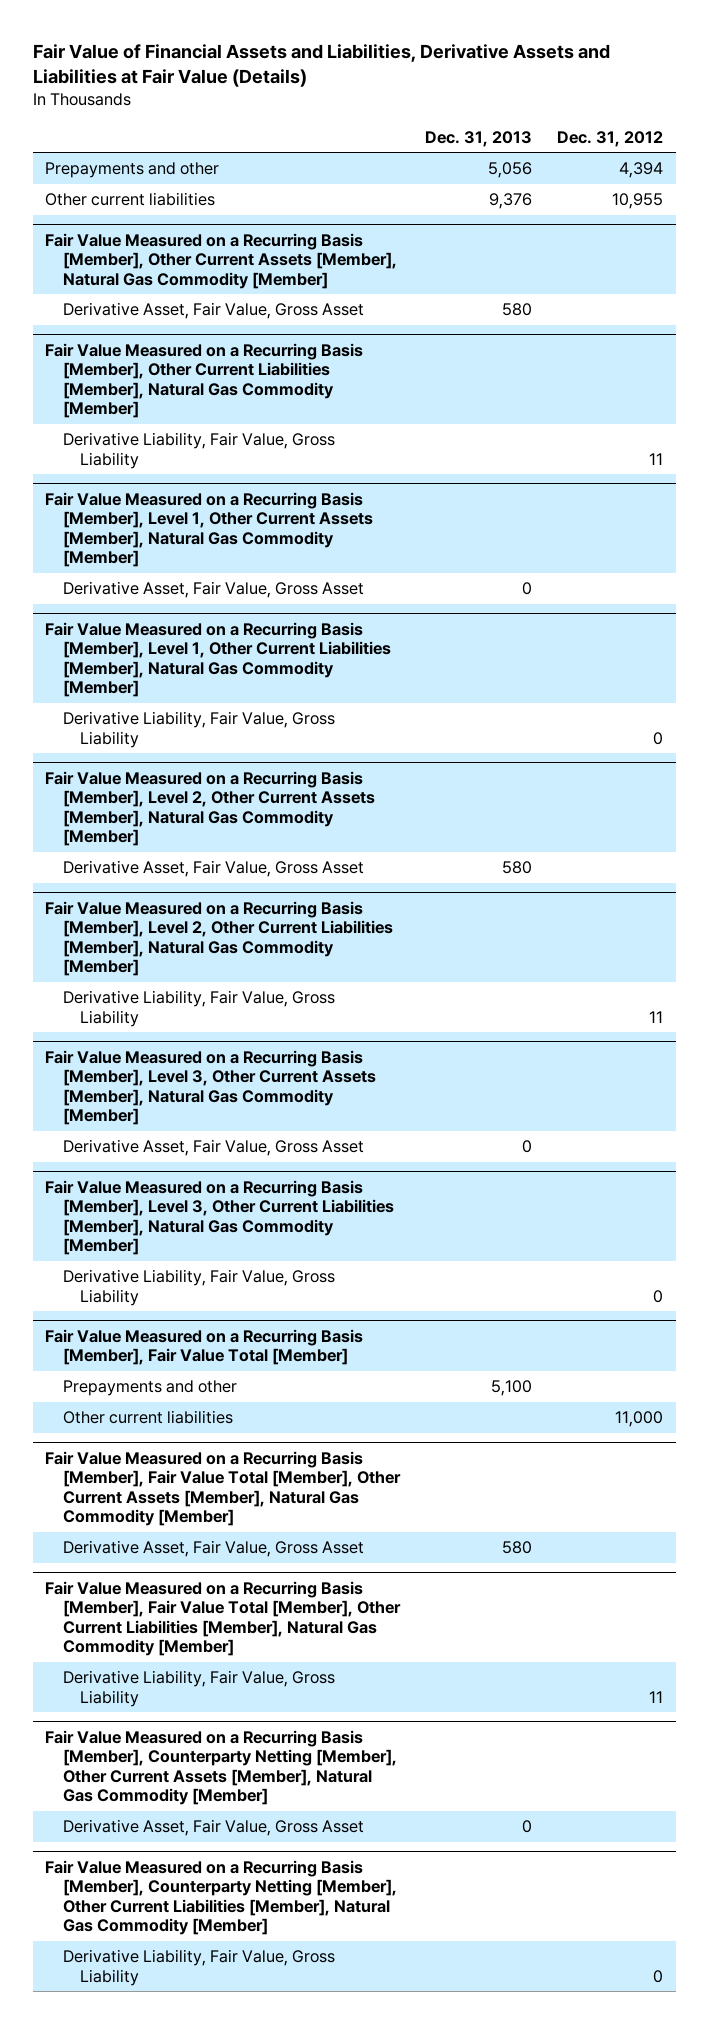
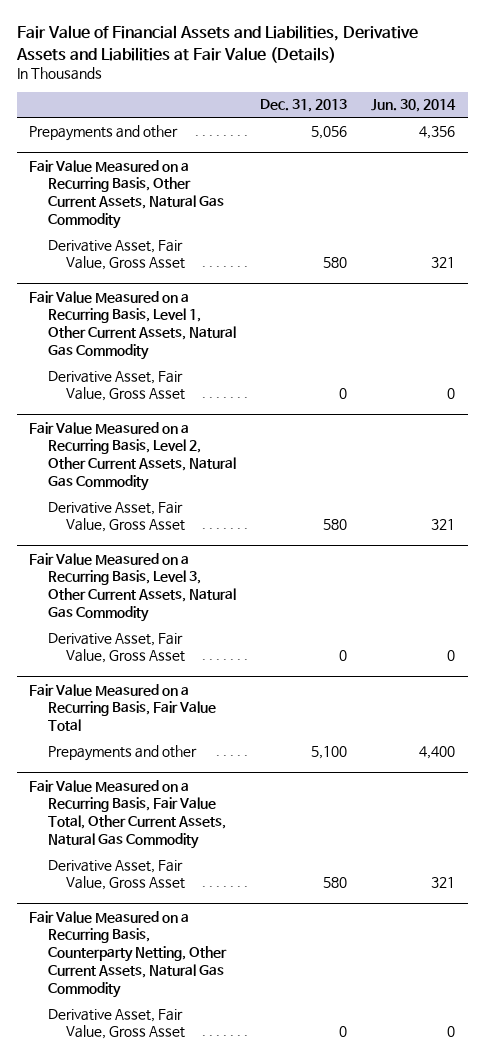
- | Dec. 31, 2013 | Dec. 31, 2012
+ | Dec. 31, 2013 | Jun. 30, 2014
- Other current liabilities | 9,376 | 10,955
- Fair Value Measured on a Recurring Basis [Member], Other Current Assets [Member], Natural Gas Commodity [Member]
+ Fair Value Measured on a Recurring Basis, Other Current Assets, Natural Gas Commodity
- Fair Value Measured on a Recurring Basis [Member], Other Current Liabilities [Member], Natural Gas Commodity [Member]
- Derivative Liability, Fair Value, Gross Liability | | 11
- Fair Value Measured on a Recurring Basis [Member], Level 1, Other Current Assets [Member], Natural Gas Commodity [Member]
+ Fair Value Measured on a Recurring Basis, Level 1, Other Current Assets, Natural Gas Commodity
- Fair Value Measured on a Recurring Basis [Member], Level 1, Other Current Liabilities [Member], Natural Gas Commodity [Member]
- Derivative Liability, Fair Value, Gross Liability | | 0
- Fair Value Measured on a Recurring Basis [Member], Level 2, Other Current Assets [Member], Natural Gas Commodity [Member]
+ Fair Value Measured on a Recurring Basis, Level 2, Other Current Assets, Natural Gas Commodity
- Fair Value Measured on a Recurring Basis [Member], Level 2, Other Current Liabilities [Member], Natural Gas Commodity [Member]
- Derivative Liability, Fair Value, Gross Liability | | 11
- Fair Value Measured on a Recurring Basis [Member], Level 3, Other Current Assets [Member], Natural Gas Commodity [Member]
+ Fair Value Measured on a Recurring Basis, Level 3, Other Current Assets, Natural Gas Commodity
- Fair Value Measured on a Recurring Basis [Member], Level 3, Other Current Liabilities [Member], Natural Gas Commodity [Member]
- Derivative Liability, Fair Value, Gross Liability | | 0
- Fair Value Measured on a Recurring Basis [Member], Fair Value Total [Member]
+ Fair Value Measured on a Recurring Basis, Fair Value Total
- Other current liabilities | | 11,000
- Fair Value Measured on a Recurring Basis [Member], Fair Value Total [Member], Other Current Assets [Member], Natural Gas Commodity [Member]
+ Fair Value Measured on a Recurring Basis, Fair Value Total, Other Current Assets, Natural Gas Commodity
- Fair Value Measured on a Recurring Basis [Member], Fair Value Total [Member], Other Current Liabilities [Member], Natural Gas Commodity [Member]
- Derivative Liability, Fair Value, Gross Liability | | 11
- Fair Value Measured on a Recurring Basis [Member], Counterparty Netting [Member], Other Current Assets [Member], Natural Gas Commodity [Member]
+ Fair Value Measured on a Recurring Basis, Counterparty Netting, Other Current Assets, Natural Gas Commodity
- Fair Value Measured on a Recurring Basis [Member], Counterparty Netting [Member], Other Current Liabilities [Member], Natural Gas Commodity [Member]
- Derivative Liability, Fair Value, Gross Liability | | 0

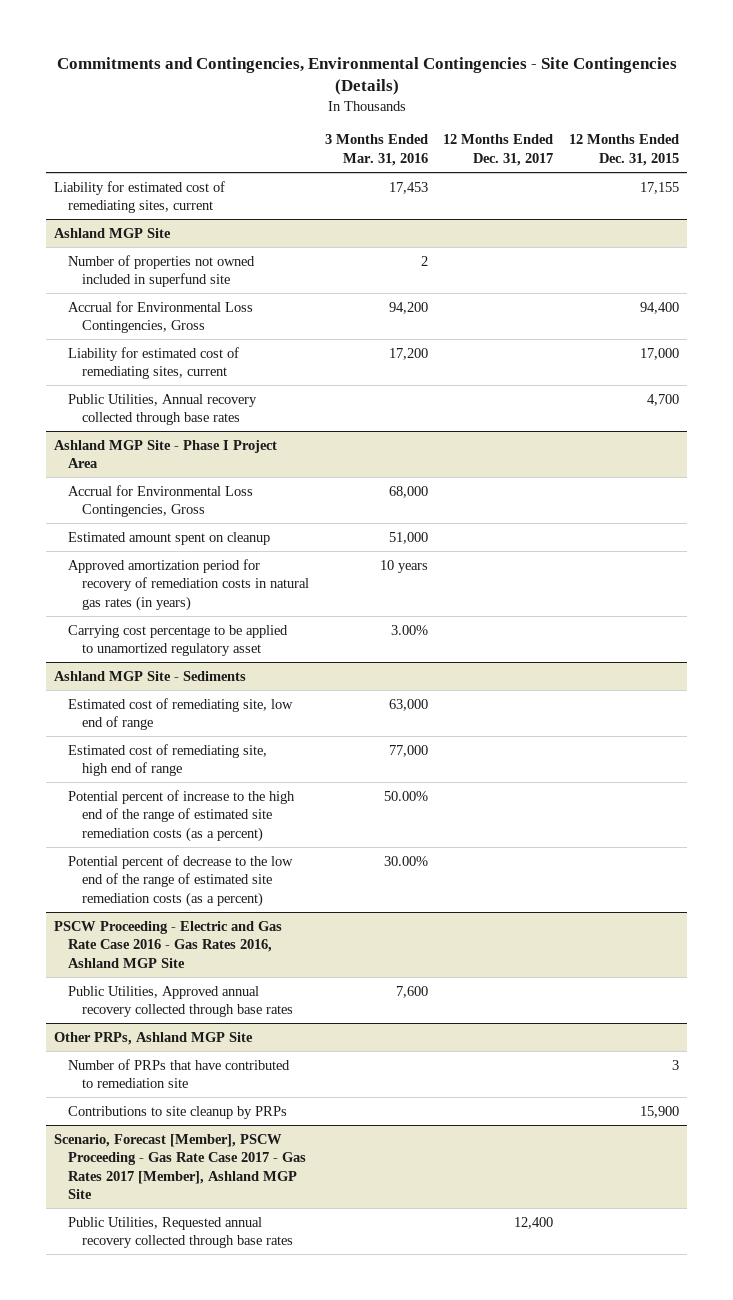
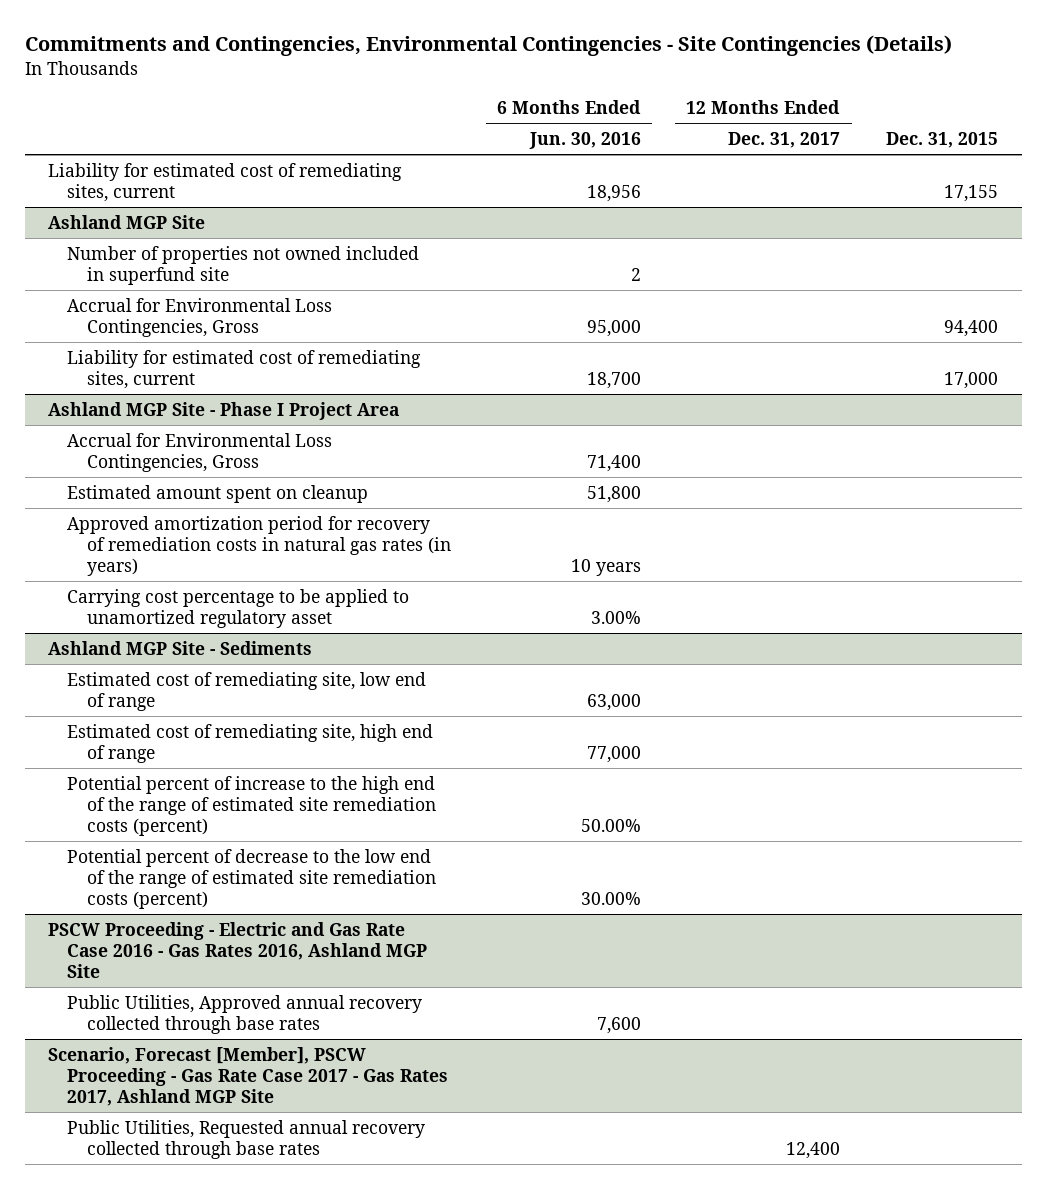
- | 3 Months Ended Mar. 31, 2016 | 12 Months Ended Dec. 31, 2017 | 12 Months Ended Dec. 31, 2015
+ | 6 Months Ended Jun. 30, 2016 | 12 Months Ended Dec. 31, 2017 | Dec. 31, 2015
@ Ashland MGP Site
- Public Utilities, Annual recovery collected through base rates | | | 4,700
@ Ashland MGP Site - Sediments
- Potential percent of increase to the high end of the range of estimated site remediation costs (as a percent) | 50.00% | |
- Potential percent of decrease to the low end of the range of estimated site remediation costs (as a percent) | 30.00% | |
+ Potential percent of increase to the high end of the range of estimated site remediation costs (percent) | 50.00% | |
+ Potential percent of decrease to the low end of the range of estimated site remediation costs (percent) | 30.00% | |
- Other PRPs, Ashland MGP Site
- Number of PRPs that have contributed to remediation site | | | 3
- Contributions to site cleanup by PRPs | | | 15,900
- Scenario, Forecast [Member], PSCW Proceeding - Gas Rate Case 2017 - Gas Rates 2017 [Member], Ashland MGP Site
+ Scenario, Forecast [Member], PSCW Proceeding - Gas Rate Case 2017 - Gas Rates 2017, Ashland MGP Site

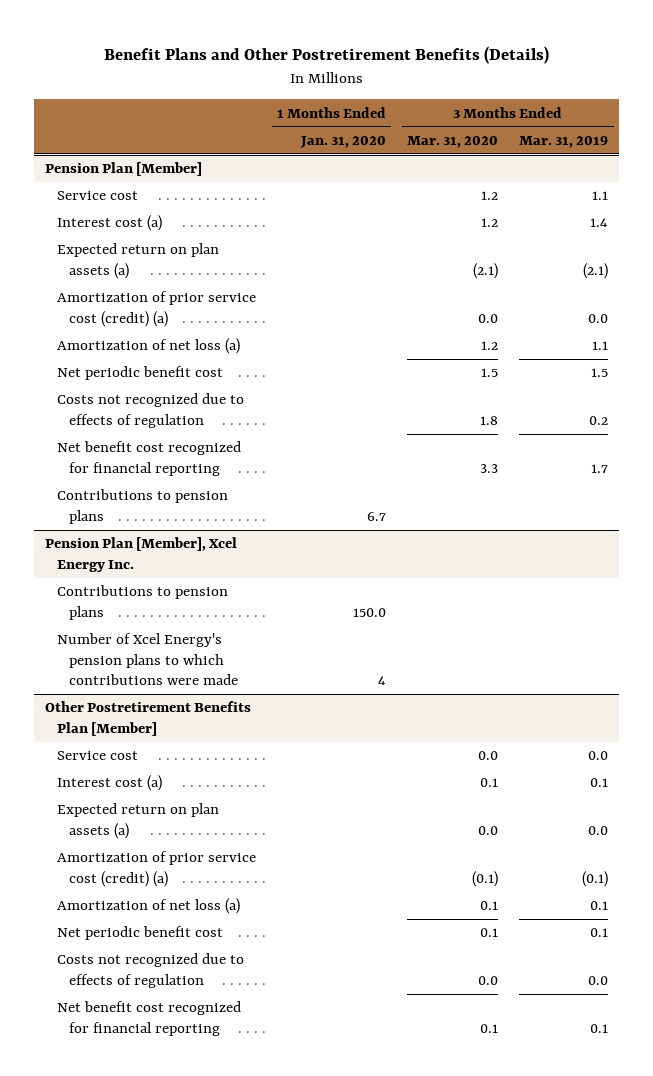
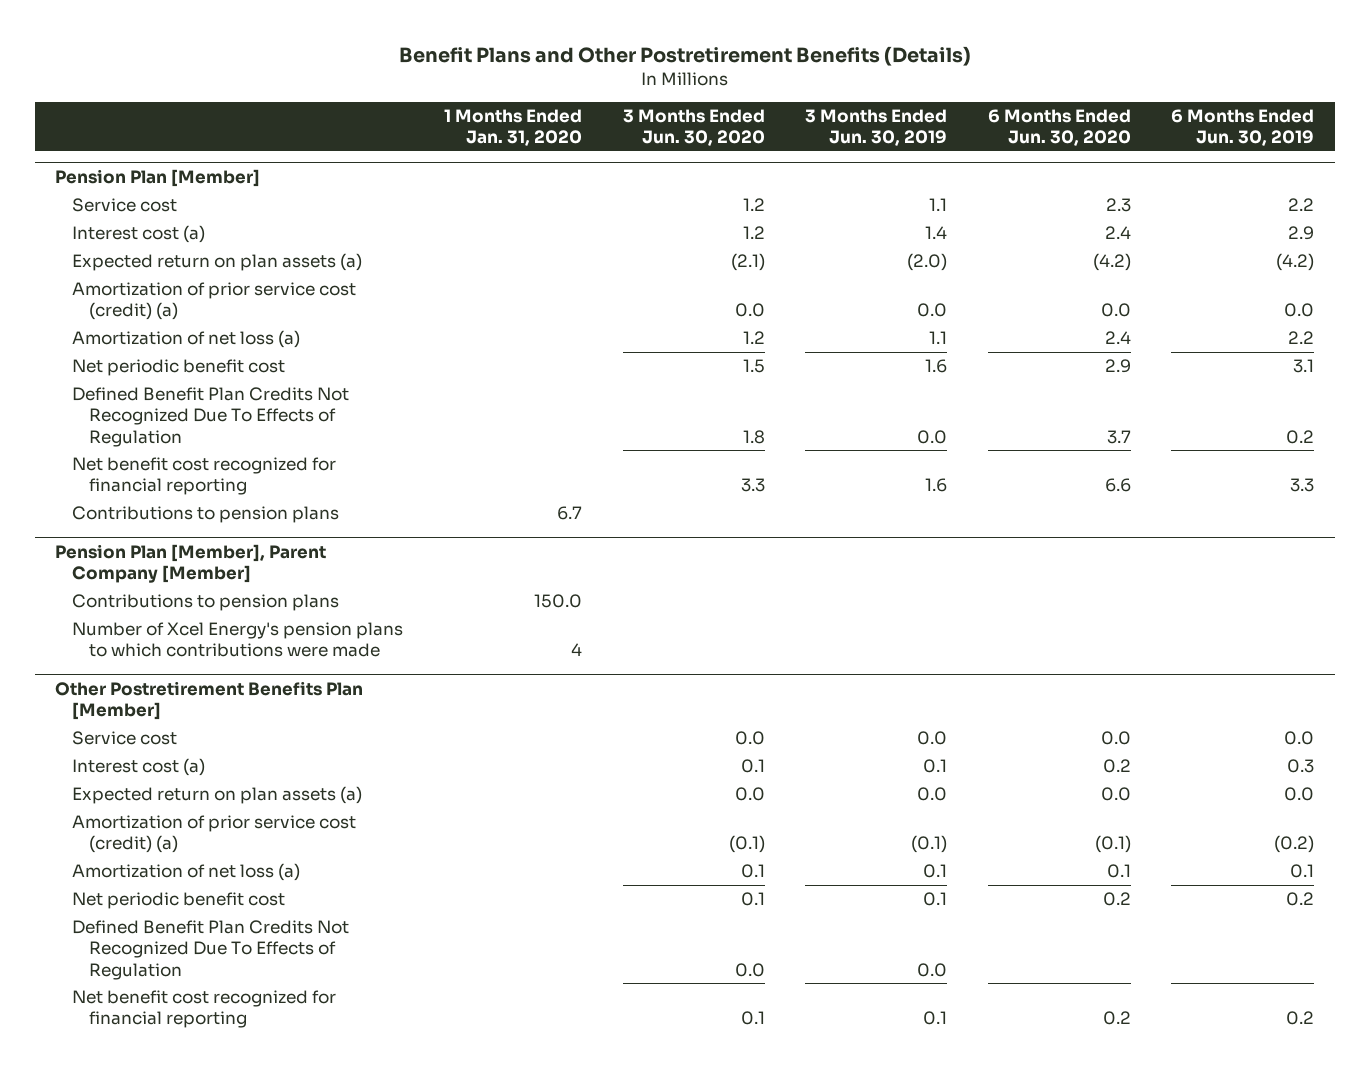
- | 1 Months Ended Jan. 31, 2020 | 3 Months Ended Mar. 31, 2020 | 3 Months Ended Mar. 31, 2019
+ | 1 Months Ended Jan. 31, 2020 | 3 Months Ended Jun. 30, 2020 | 3 Months Ended Jun. 30, 2019 | 6 Months Ended Jun. 30, 2020 | 6 Months Ended Jun. 30, 2019
@ Pension Plan [Member]
- Costs not recognized due to effects of regulation | | 1.8 | 0.2
+ Defined Benefit Plan Credits Not Recognized Due To Effects of Regulation | | 1.8 | 0.0 | 3.7 | 0.2
- Pension Plan [Member], Xcel Energy Inc.
+ Pension Plan [Member], Parent Company [Member]
@ Other Postretirement Benefits Plan [Member]
- Costs not recognized due to effects of regulation | | 0.0 | 0.0
+ Defined Benefit Plan Credits Not Recognized Due To Effects of Regulation | | 0.0 | 0.0 | |

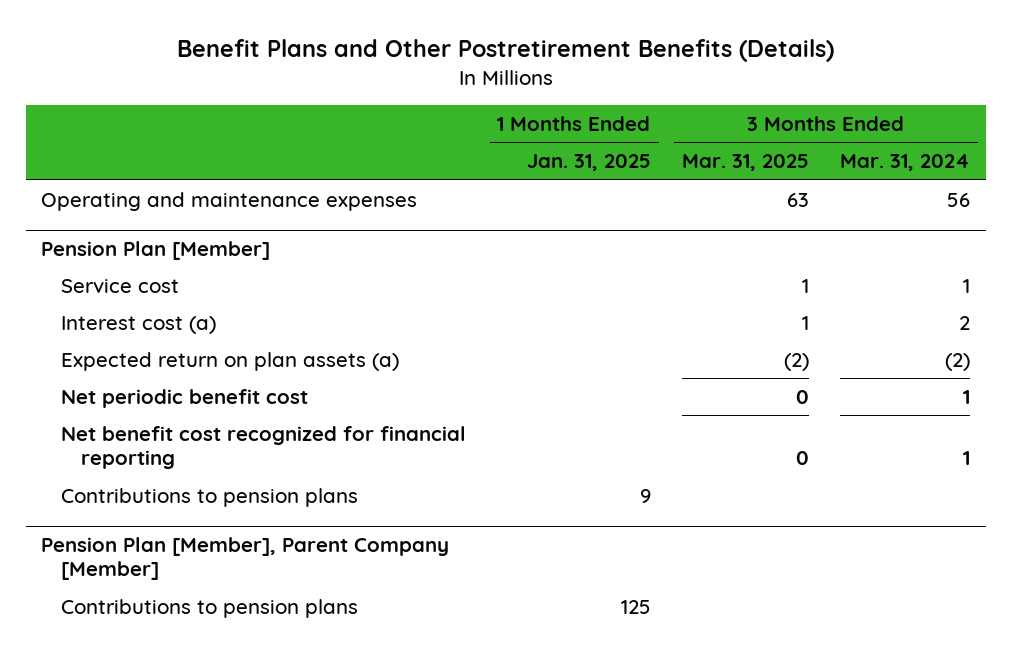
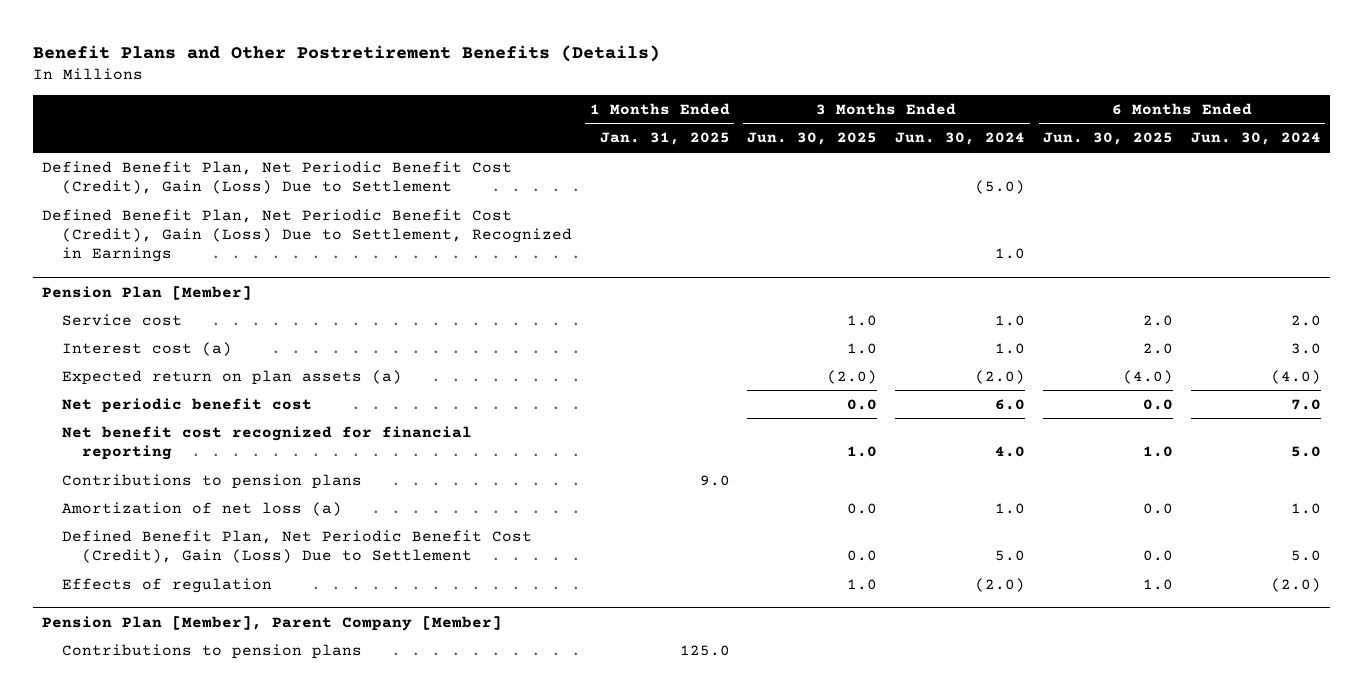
- | 1 Months Ended Jan. 31, 2025 | 3 Months Ended Mar. 31, 2025 | 3 Months Ended Mar. 31, 2024
+ | 1 Months Ended Jan. 31, 2025 | 3 Months Ended Jun. 30, 2025 | 3 Months Ended Jun. 30, 2024 | 6 Months Ended Jun. 30, 2025 | 6 Months Ended Jun. 30, 2024
- Operating and maintenance expenses | | 63 | 56
+ Defined Benefit Plan, Net Periodic Benefit Cost (Credit), Gain (Loss) Due to Settlement | | | (5.0) | |
+ Defined Benefit Plan, Net Periodic Benefit Cost (Credit), Gain (Loss) Due to Settlement, Recognized in Earnings | | | 1.0 | |
@ Pension Plan [Member]
- Contributions to pension plans | 9 | |
+ Contributions to pension plans | 9.0 | | | |
+ Amortization of net loss (a) | | 0.0 | 1.0 | 0.0 | 1.0
+ Defined Benefit Plan, Net Periodic Benefit Cost (Credit), Gain (Loss) Due to Settlement | | 0.0 | 5.0 | 0.0 | 5.0
+ Effects of regulation | | 1.0 | (2.0) | 1.0 | (2.0)
@ Pension Plan [Member], Parent Company [Member]
- Contributions to pension plans | 125 | |
+ Contributions to pension plans | 125.0 | | | |

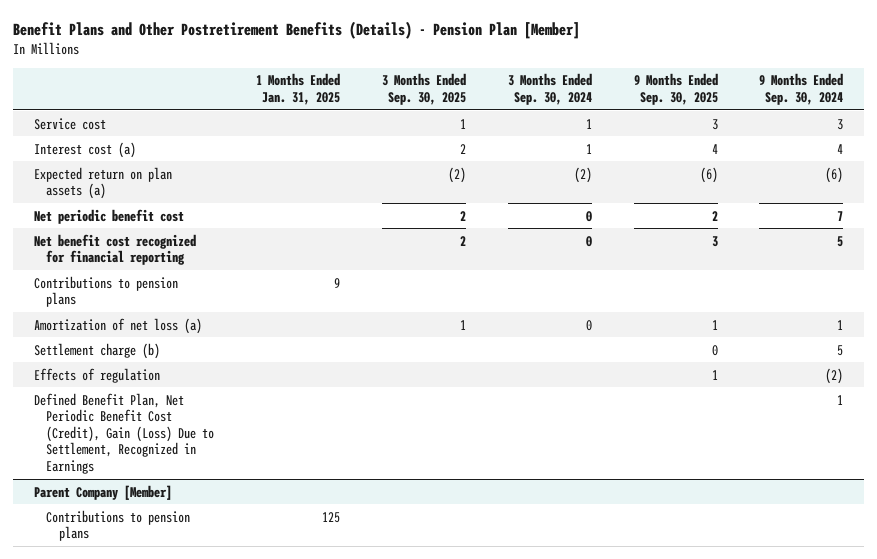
- Benefit Plans and Other Postretirement Benefits (Details)
+ Benefit Plans and Other Postretirement Benefits (Details) - Pension Plan [Member]
- | 1 Months Ended Jan. 31, 2025 | 3 Months Ended Jun. 30, 2025 | 3 Months Ended Jun. 30, 2024 | 6 Months Ended Jun. 30, 2025 | 6 Months Ended Jun. 30, 2024
+ | 1 Months Ended Jan. 31, 2025 | 3 Months Ended Sep. 30, 2025 | 3 Months Ended Sep. 30, 2024 | 9 Months Ended Sep. 30, 2025 | 9 Months Ended Sep. 30, 2024
- Defined Benefit Plan, Net Periodic Benefit Cost (Credit), Gain (Loss) Due to Settlement | | | (5.0) | |
+ Service cost | | 1 | 1 | 3 | 3
+ Interest cost (a) | | 2 | 1 | 4 | 4
+ Expected return on plan assets (a) | | (2) | (2) | (6) | (6)
+ Net periodic benefit cost | | 2 | 0 | 2 | 7
+ Net benefit cost recognized for financial reporting | | 2 | 0 | 3 | 5
+ Contributions to pension plans | 9 | | | |
+ Amortization of net loss (a) | | 1 | 0 | 1 | 1
+ Settlement charge (b) | | | | 0 | 5
+ Effects of regulation | | | | 1 | (2)
- Pension Plan [Member]
- Service cost | | 1.0 | 1.0 | 2.0 | 2.0
- Interest cost (a) | | 1.0 | 1.0 | 2.0 | 3.0
- Expected return on plan assets (a) | | (2.0) | (2.0) | (4.0) | (4.0)
- Net periodic benefit cost | | 0.0 | 6.0 | 0.0 | 7.0
- Net benefit cost recognized for financial reporting | | 1.0 | 4.0 | 1.0 | 5.0
- Contributions to pension plans | 9.0 | | | |
- Amortization of net loss (a) | | 0.0 | 1.0 | 0.0 | 1.0
- Defined Benefit Plan, Net Periodic Benefit Cost (Credit), Gain (Loss) Due to Settlement | | 0.0 | 5.0 | 0.0 | 5.0
- Effects of regulation | | 1.0 | (2.0) | 1.0 | (2.0)
- Pension Plan [Member], Parent Company [Member]
- Contributions to pension plans | 125.0 | | | |
+ Parent Company [Member]
+ Contributions to pension plans | 125 | | | |

